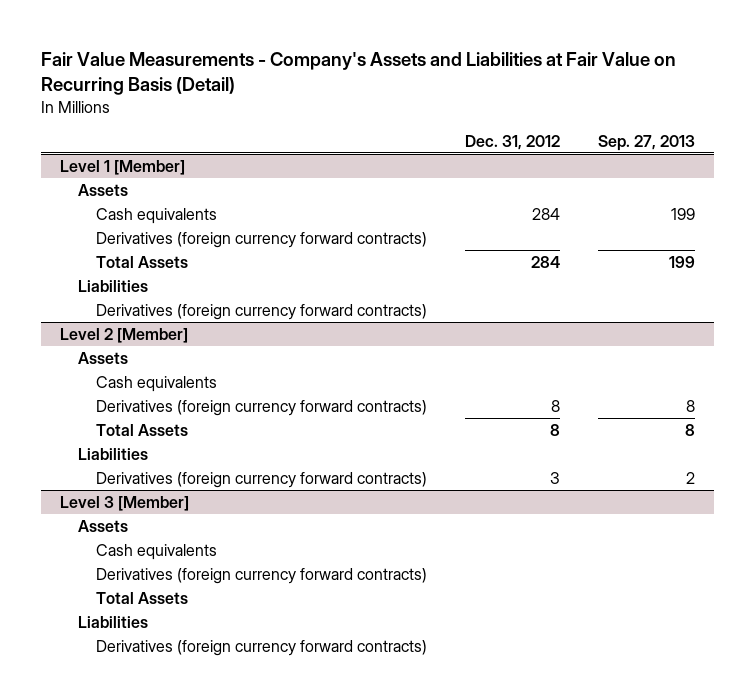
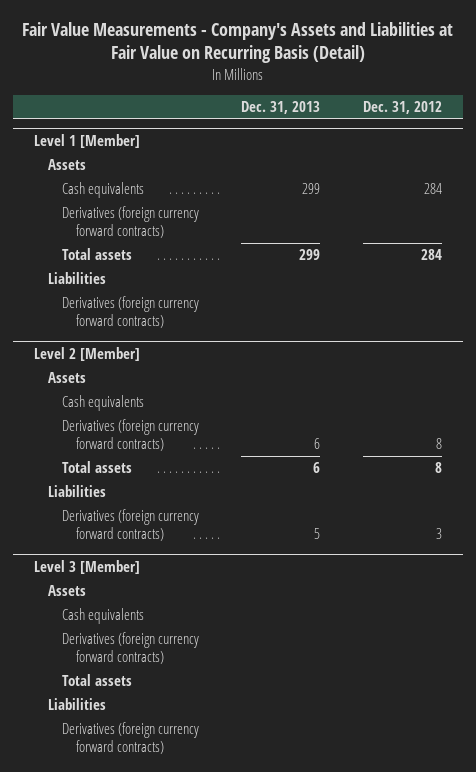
- | Dec. 31, 2012 | Sep. 27, 2013
+ | Dec. 31, 2013 | Dec. 31, 2012
@ Level 1 [Member]
- Total Assets | 284 | 199
+ Total assets | 299 | 284
@ Level 2 [Member]
- Total Assets | 8 | 8
+ Total assets | 6 | 8
@ Level 3 [Member]
- Total Assets
+ Total assets

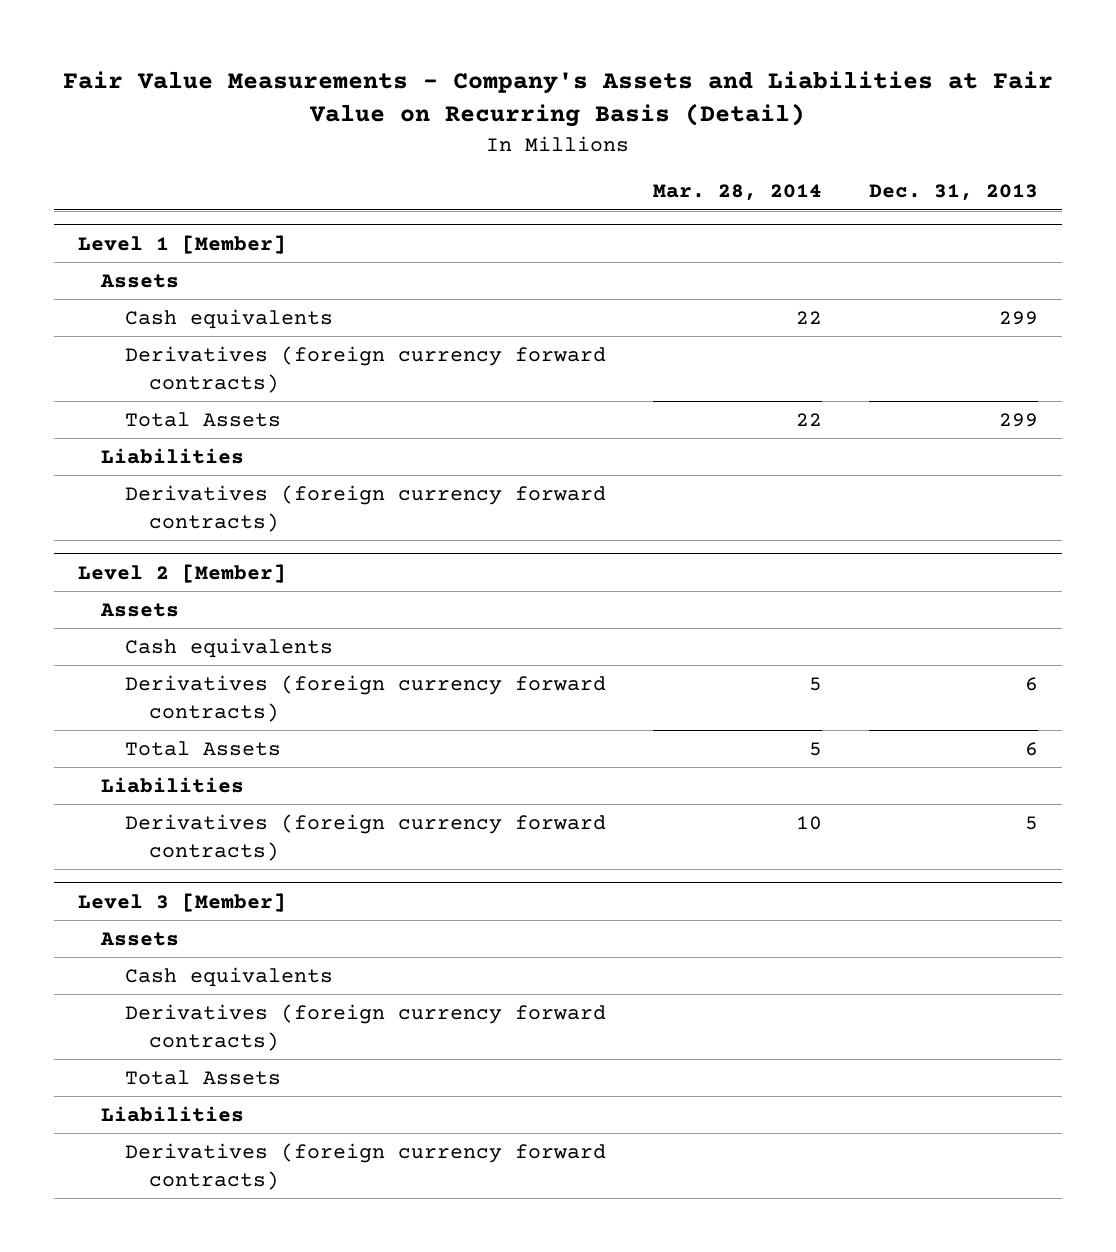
- | Dec. 31, 2013 | Dec. 31, 2012
+ | Mar. 28, 2014 | Dec. 31, 2013
@ Level 1 [Member]
- Total assets | 299 | 284
+ Total Assets | 22 | 299
@ Level 2 [Member]
- Total assets | 6 | 8
+ Total Assets | 5 | 6
@ Level 3 [Member]
- Total assets
+ Total Assets

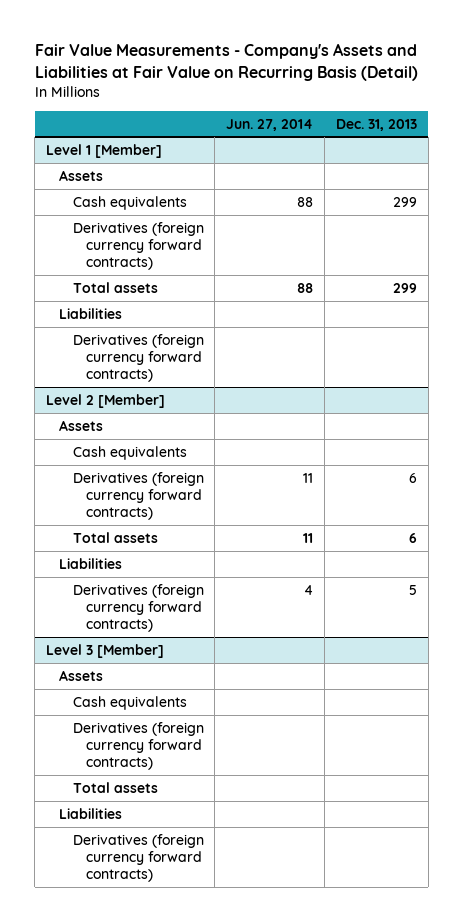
- | Mar. 28, 2014 | Dec. 31, 2013
+ | Jun. 27, 2014 | Dec. 31, 2013
@ Level 1 [Member]
- Total Assets | 22 | 299
+ Total assets | 88 | 299
@ Level 2 [Member]
- Total Assets | 5 | 6
+ Total assets | 11 | 6
@ Level 3 [Member]
- Total Assets
+ Total assets

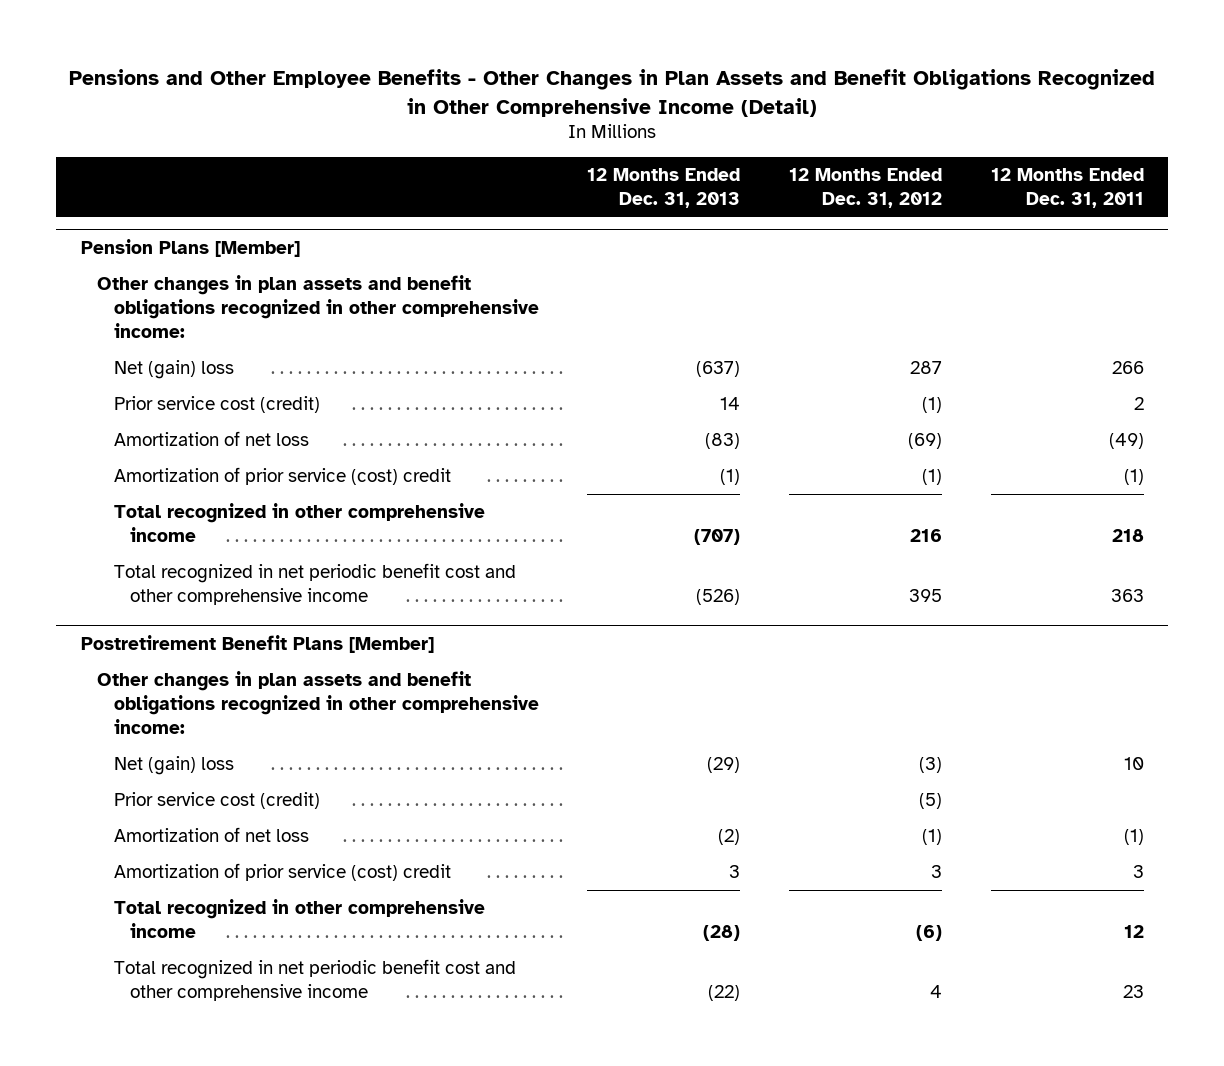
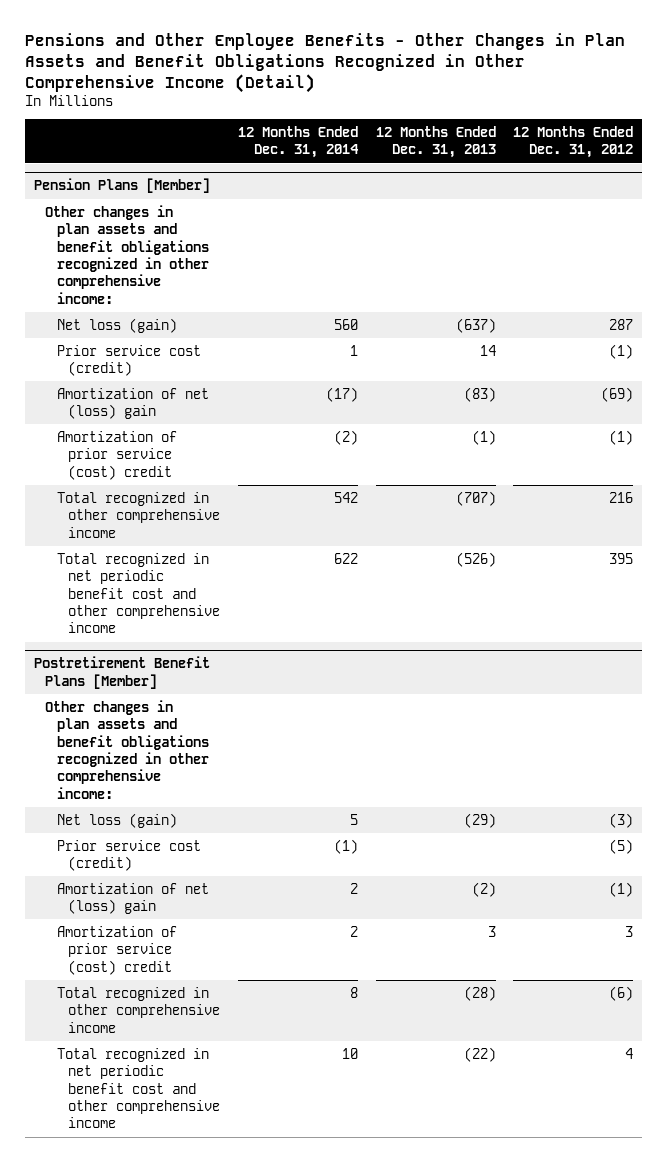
- | 12 Months Ended Dec. 31, 2013 | 12 Months Ended Dec. 31, 2012 | 12 Months Ended Dec. 31, 2011
+ | 12 Months Ended Dec. 31, 2014 | 12 Months Ended Dec. 31, 2013 | 12 Months Ended Dec. 31, 2012
@ Pension Plans [Member]
- Net (gain) loss | (637) | 287 | 266
+ Net loss (gain) | 560 | (637) | 287
- Amortization of net loss | (83) | (69) | (49)
+ Amortization of net (loss) gain | (17) | (83) | (69)
@ Postretirement Benefit Plans [Member]
- Net (gain) loss | (29) | (3) | 10
+ Net loss (gain) | 5 | (29) | (3)
- Amortization of net loss | (2) | (1) | (1)
+ Amortization of net (loss) gain | 2 | (2) | (1)

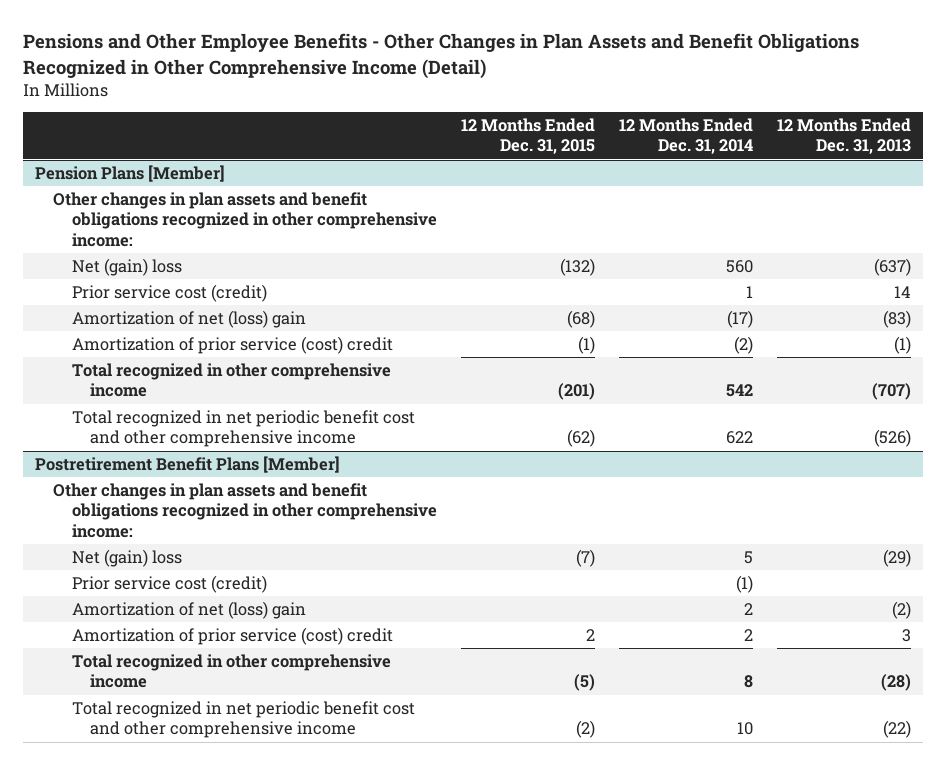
- | 12 Months Ended Dec. 31, 2014 | 12 Months Ended Dec. 31, 2013 | 12 Months Ended Dec. 31, 2012
+ | 12 Months Ended Dec. 31, 2015 | 12 Months Ended Dec. 31, 2014 | 12 Months Ended Dec. 31, 2013
@ Pension Plans [Member]
- Net loss (gain) | 560 | (637) | 287
+ Net (gain) loss | (132) | 560 | (637)
@ Postretirement Benefit Plans [Member]
- Net loss (gain) | 5 | (29) | (3)
+ Net (gain) loss | (7) | 5 | (29)

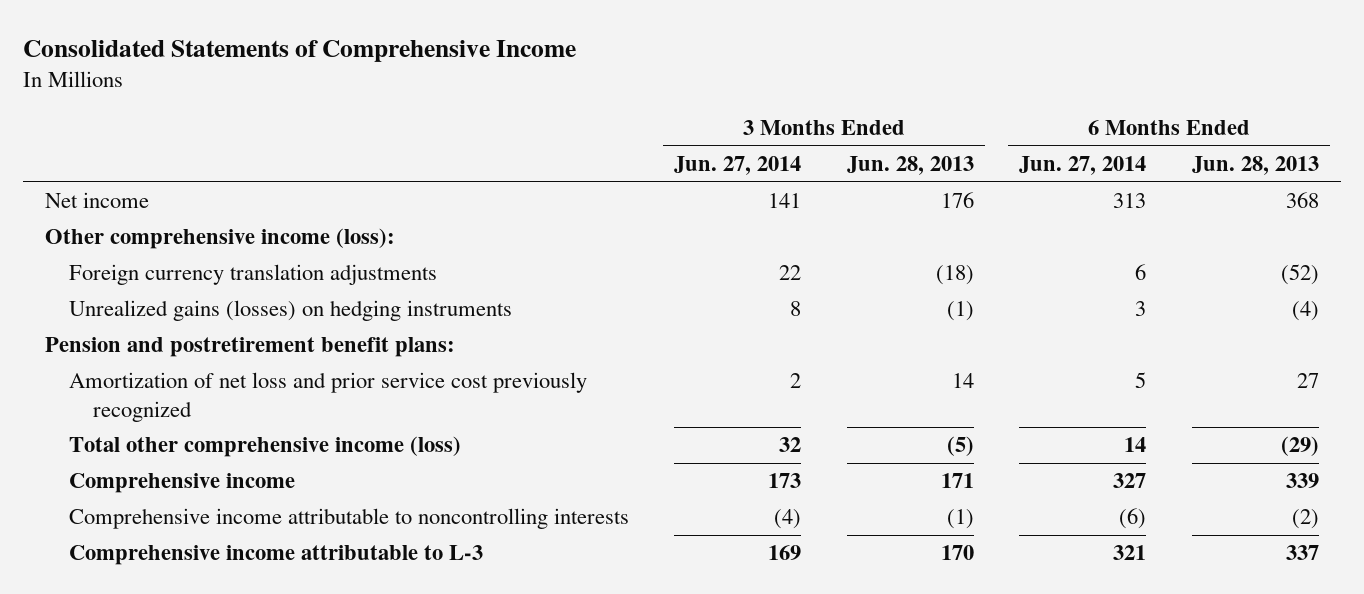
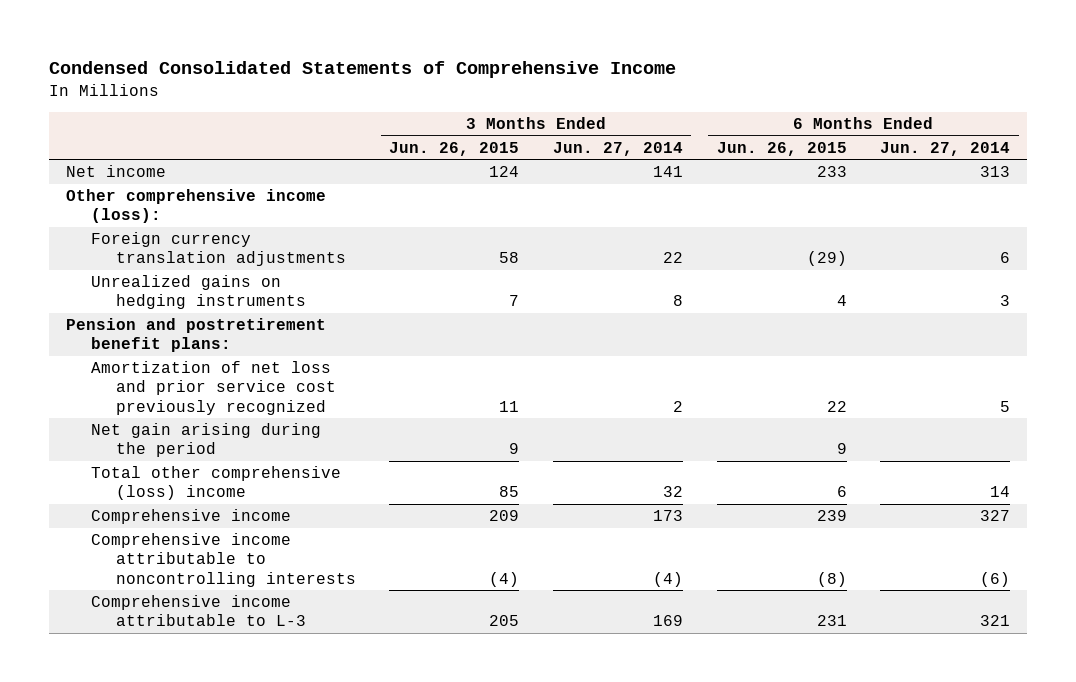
- Consolidated Statements of Comprehensive Income
+ Condensed Consolidated Statements of Comprehensive Income
- | 3 Months Ended Jun. 27, 2014 | 3 Months Ended Jun. 28, 2013 | 6 Months Ended Jun. 27, 2014 | 6 Months Ended Jun. 28, 2013
+ | 3 Months Ended Jun. 26, 2015 | 3 Months Ended Jun. 27, 2014 | 6 Months Ended Jun. 26, 2015 | 6 Months Ended Jun. 27, 2014
- Unrealized gains (losses) on hedging instruments | 8 | (1) | 3 | (4)
+ Unrealized gains on hedging instruments | 7 | 8 | 4 | 3
- Total other comprehensive income (loss) | 32 | (5) | 14 | (29)
+ Net gain arising during the period | 9 | | 9 |
+ Total other comprehensive (loss) income | 85 | 32 | 6 | 14

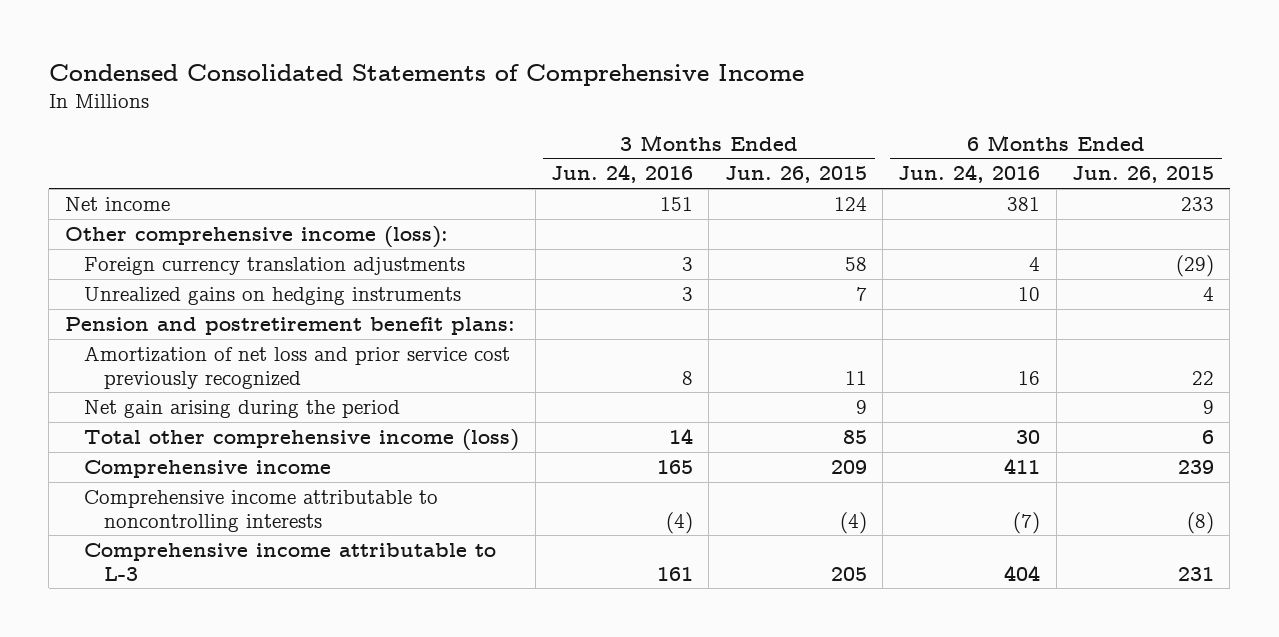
- | 3 Months Ended Jun. 26, 2015 | 3 Months Ended Jun. 27, 2014 | 6 Months Ended Jun. 26, 2015 | 6 Months Ended Jun. 27, 2014
+ | 3 Months Ended Jun. 24, 2016 | 3 Months Ended Jun. 26, 2015 | 6 Months Ended Jun. 24, 2016 | 6 Months Ended Jun. 26, 2015
- Total other comprehensive (loss) income | 85 | 32 | 6 | 14
+ Total other comprehensive income (loss) | 14 | 85 | 30 | 6

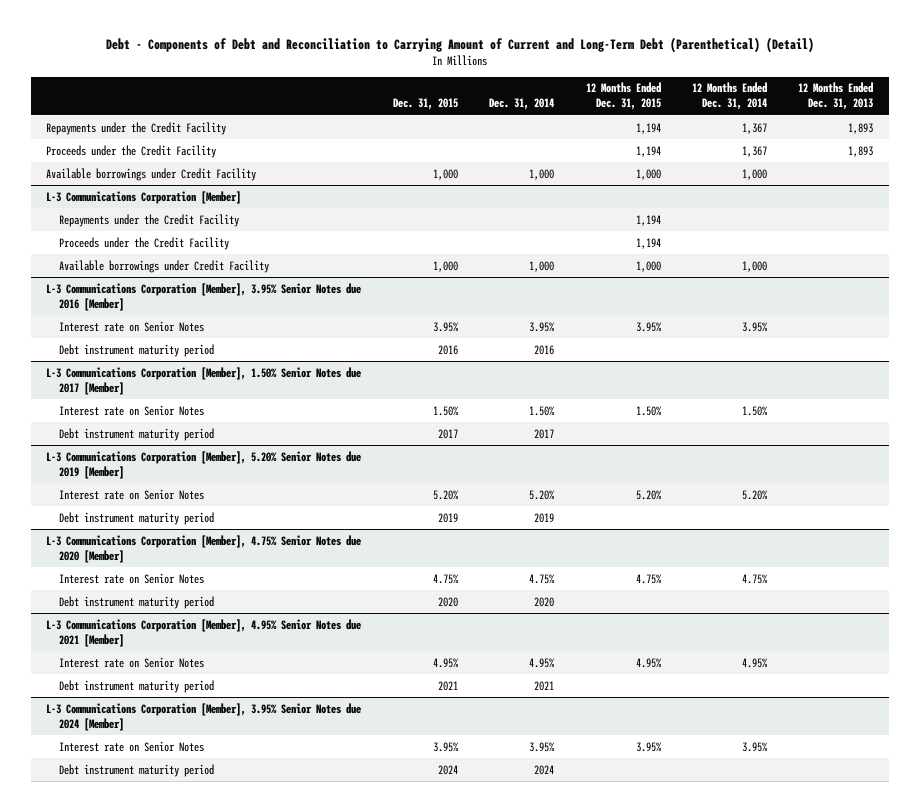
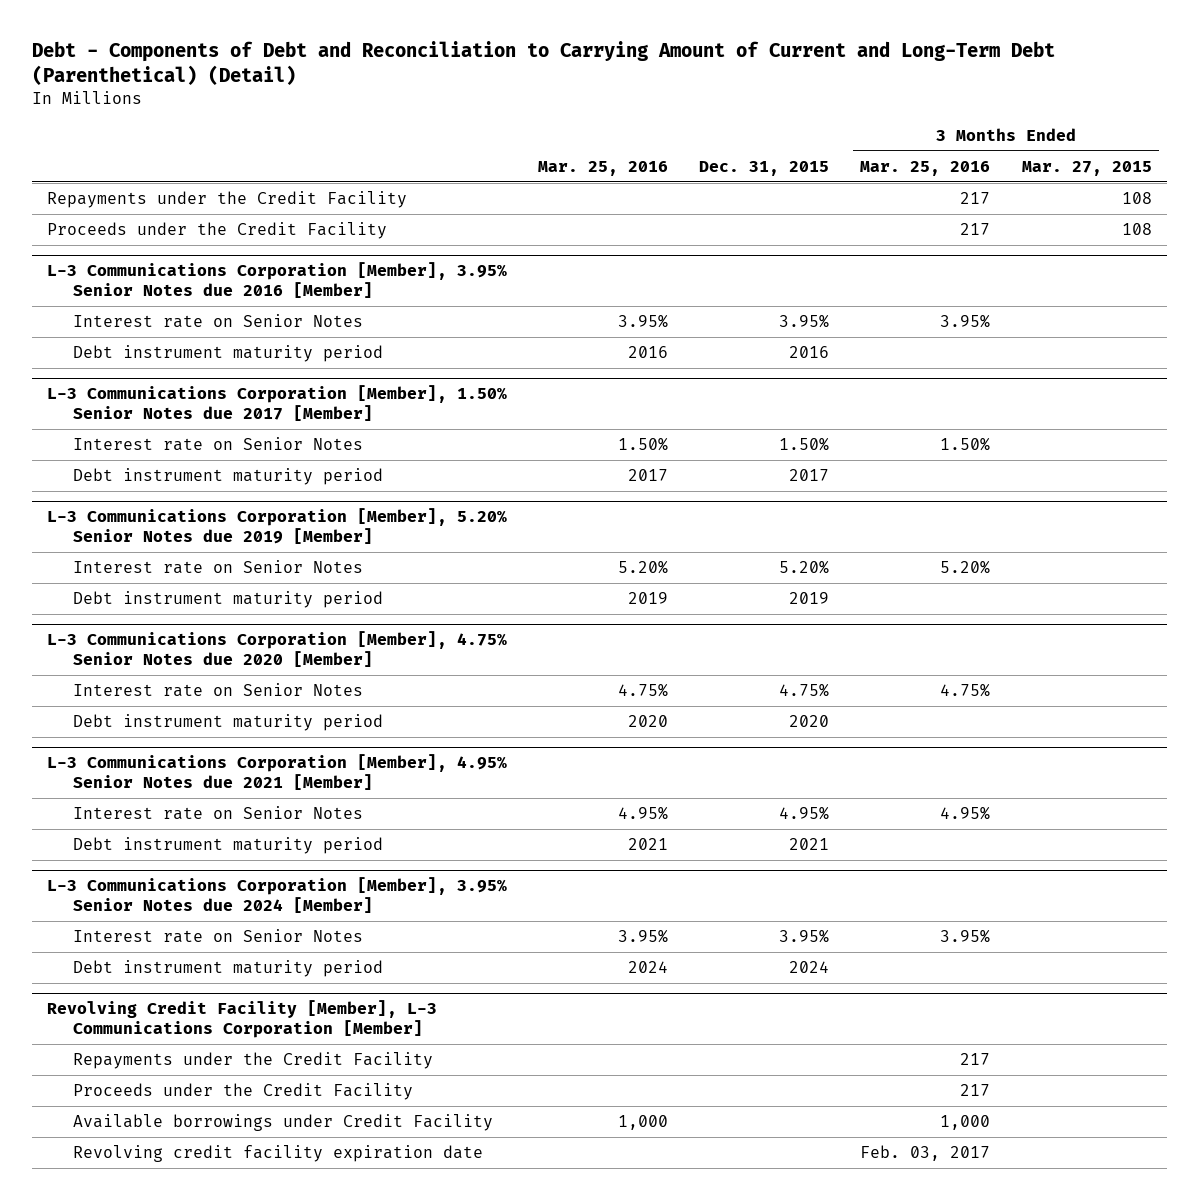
- | Dec. 31, 2015 | Dec. 31, 2014 | 12 Months Ended Dec. 31, 2015 | 12 Months Ended Dec. 31, 2014 | 12 Months Ended Dec. 31, 2013
+ | Mar. 25, 2016 | Dec. 31, 2015 | 3 Months Ended Mar. 25, 2016 | 3 Months Ended Mar. 27, 2015
- Available borrowings under Credit Facility | 1,000 | 1,000 | 1,000 | 1,000 |
- L-3 Communications Corporation [Member]
- Repayments under the Credit Facility | | | 1,194 | |
- Proceeds under the Credit Facility | | | 1,194 | |
- Available borrowings under Credit Facility | 1,000 | 1,000 | 1,000 | 1,000 |
+ Revolving Credit Facility [Member], L-3 Communications Corporation [Member]
+ Repayments under the Credit Facility | | | 217 |
+ Proceeds under the Credit Facility | | | 217 |
+ Available borrowings under Credit Facility | 1,000 | | 1,000 |
+ Revolving credit facility expiration date | | | Feb. 03, 2017 |

